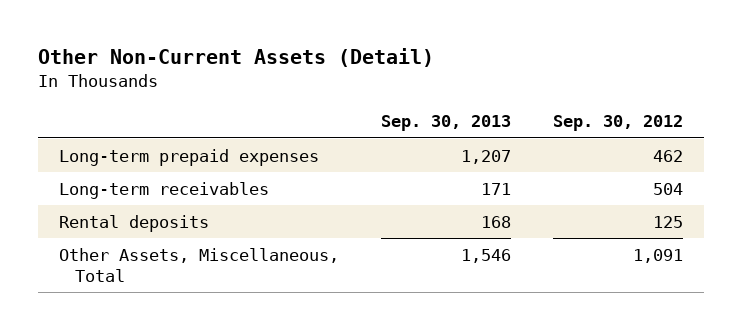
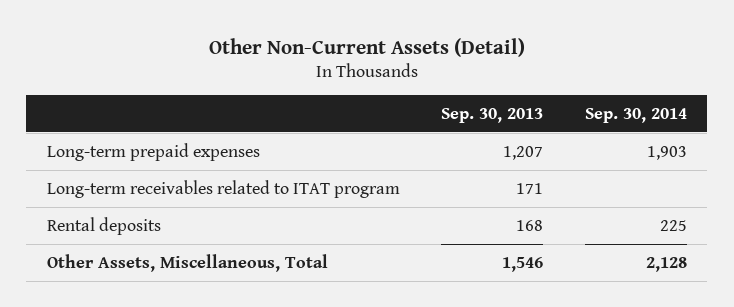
- | Sep. 30, 2013 | Sep. 30, 2012
+ | Sep. 30, 2013 | Sep. 30, 2014
- Long-term receivables | 171 | 504
+ Long-term receivables related to ITAT program | 171 |

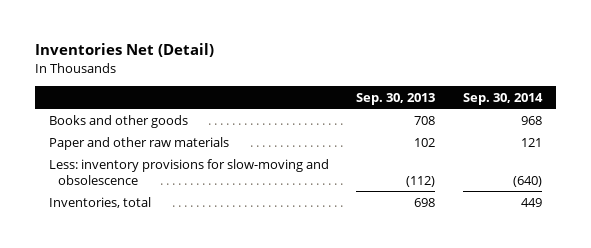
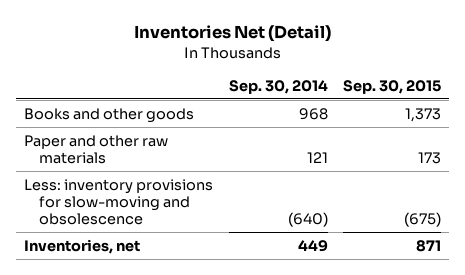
- | Sep. 30, 2013 | Sep. 30, 2014
+ | Sep. 30, 2014 | Sep. 30, 2015
- Inventories, total | 698 | 449
+ Inventories, net | 449 | 871

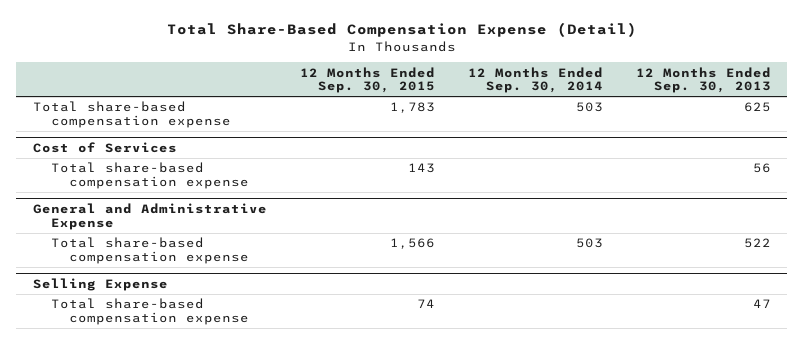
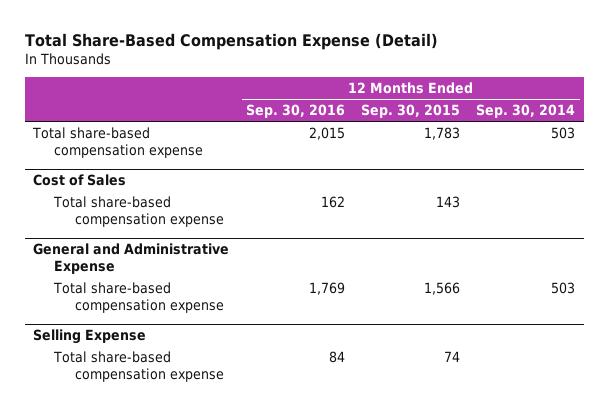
- | 12 Months Ended Sep. 30, 2015 | 12 Months Ended Sep. 30, 2014 | 12 Months Ended Sep. 30, 2013
+ | 12 Months Ended Sep. 30, 2016 | 12 Months Ended Sep. 30, 2015 | 12 Months Ended Sep. 30, 2014
- Cost of Services
+ Cost of Sales

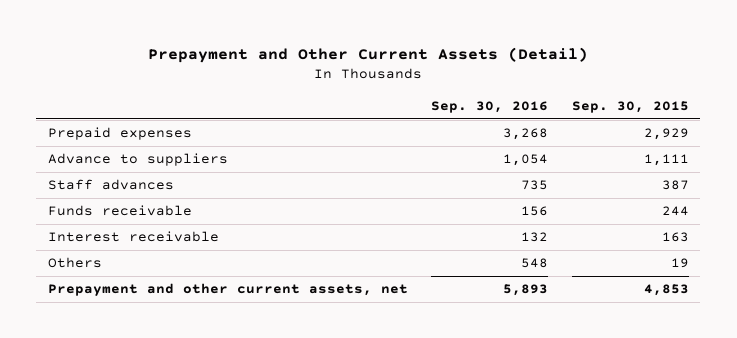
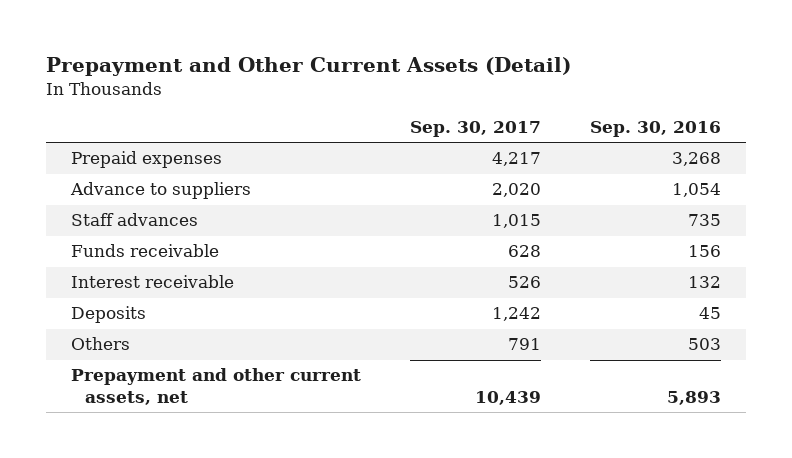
- | Sep. 30, 2016 | Sep. 30, 2015
+ | Sep. 30, 2017 | Sep. 30, 2016
- Others | 548 | 19
+ Deposits | 1,242 | 45
+ Others | 791 | 503

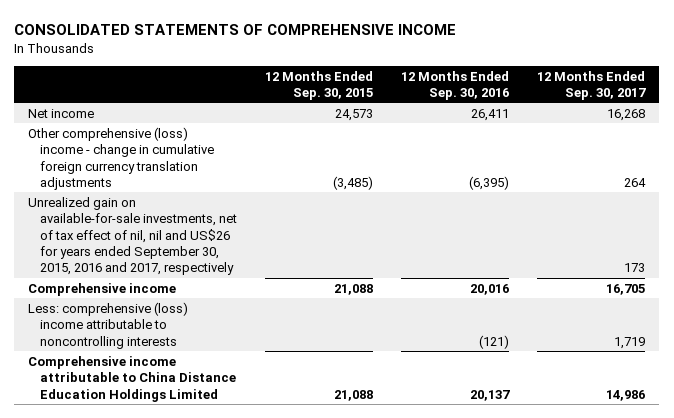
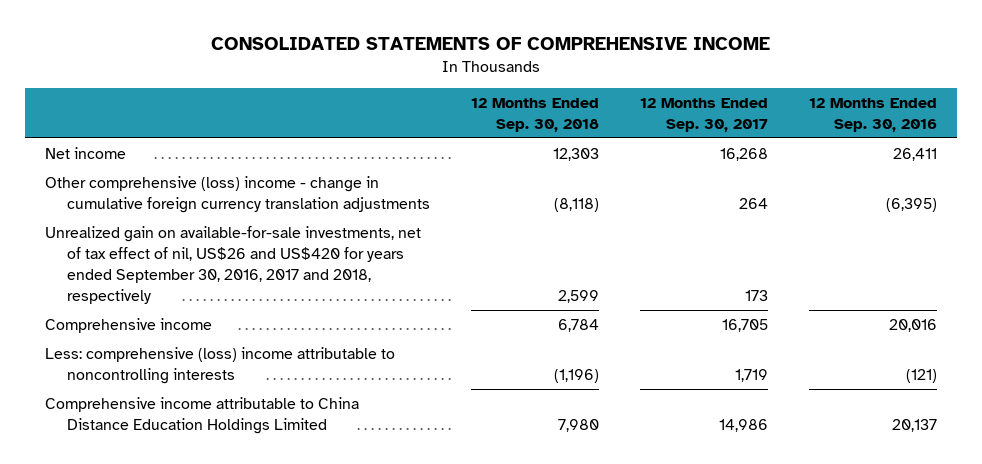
- | 12 Months Ended Sep. 30, 2015 | 12 Months Ended Sep. 30, 2016 | 12 Months Ended Sep. 30, 2017
+ | 12 Months Ended Sep. 30, 2018 | 12 Months Ended Sep. 30, 2017 | 12 Months Ended Sep. 30, 2016
- Unrealized gain on available-for-sale investments, net of tax effect of nil, nil and US$26 for years ended September 30, 2015, 2016 and 2017, respectively | | | 173
+ Unrealized gain on available-for-sale investments, net of tax effect of nil, US$26 and US$420 for years ended September 30, 2016, 2017 and 2018, respectively | 2,599 | 173 |

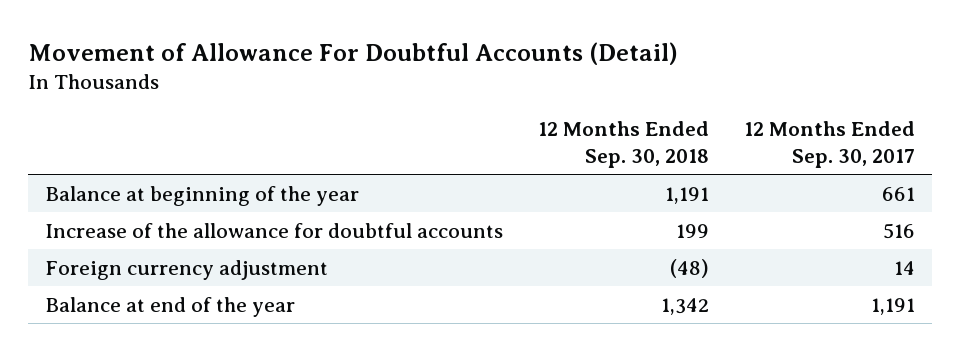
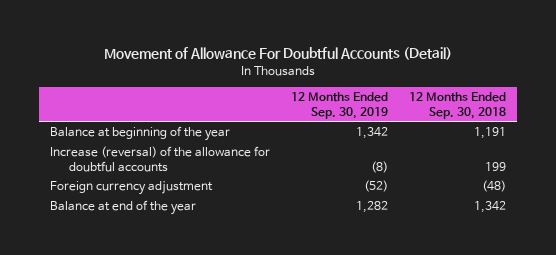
- | 12 Months Ended Sep. 30, 2018 | 12 Months Ended Sep. 30, 2017
+ | 12 Months Ended Sep. 30, 2019 | 12 Months Ended Sep. 30, 2018
- Increase of the allowance for doubtful accounts | 199 | 516
+ Increase (reversal) of the allowance for doubtful accounts | (8) | 199

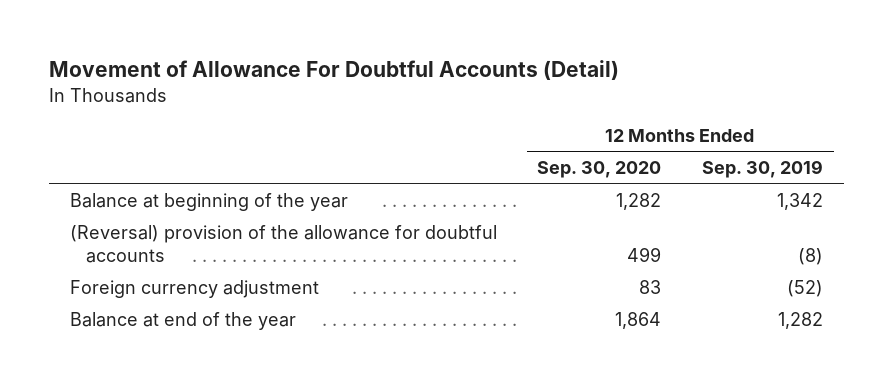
- | 12 Months Ended Sep. 30, 2019 | 12 Months Ended Sep. 30, 2018
+ | 12 Months Ended Sep. 30, 2020 | 12 Months Ended Sep. 30, 2019
- Increase (reversal) of the allowance for doubtful accounts | (8) | 199
+ (Reversal) provision of the allowance for doubtful accounts | 499 | (8)

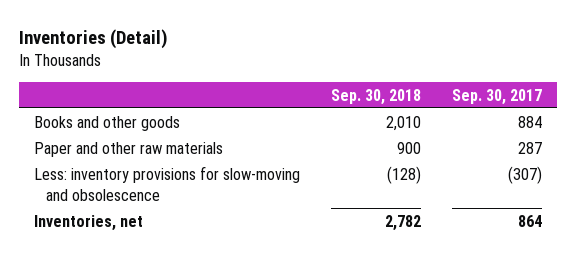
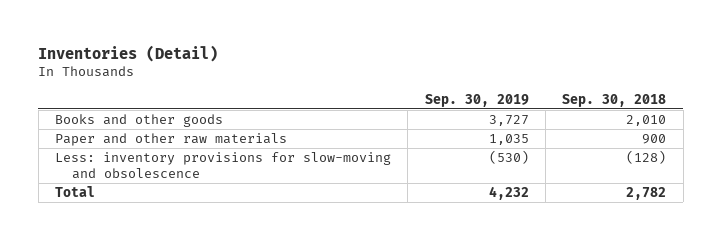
- | Sep. 30, 2018 | Sep. 30, 2017
+ | Sep. 30, 2019 | Sep. 30, 2018
- Inventories, net | 2,782 | 864
+ Total | 4,232 | 2,782

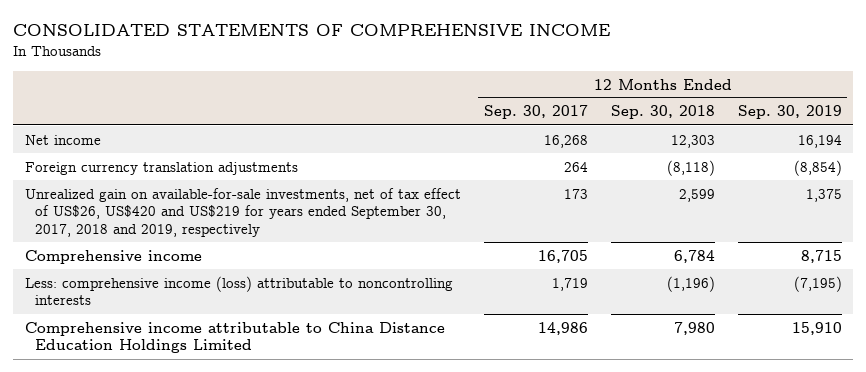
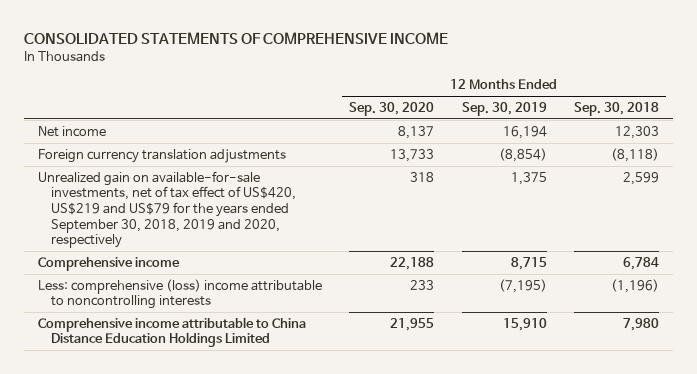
- | 12 Months Ended Sep. 30, 2017 | 12 Months Ended Sep. 30, 2018 | 12 Months Ended Sep. 30, 2019
+ | 12 Months Ended Sep. 30, 2020 | 12 Months Ended Sep. 30, 2019 | 12 Months Ended Sep. 30, 2018
- Unrealized gain on available-for-sale investments, net of tax effect of US$26, US$420 and US$219 for years ended September 30, 2017, 2018 and 2019, respectively | 173 | 2,599 | 1,375
+ Unrealized gain on available-for-sale investments, net of tax effect of US$420, US$219 and US$79 for the years ended September 30, 2018, 2019 and 2020, respectively | 318 | 1,375 | 2,599
- Less: comprehensive income (loss) attributable to noncontrolling interests | 1,719 | (1,196) | (7,195)
+ Less: comprehensive (loss) income attributable to noncontrolling interests | 233 | (7,195) | (1,196)

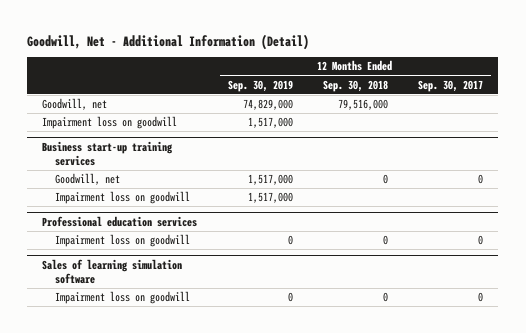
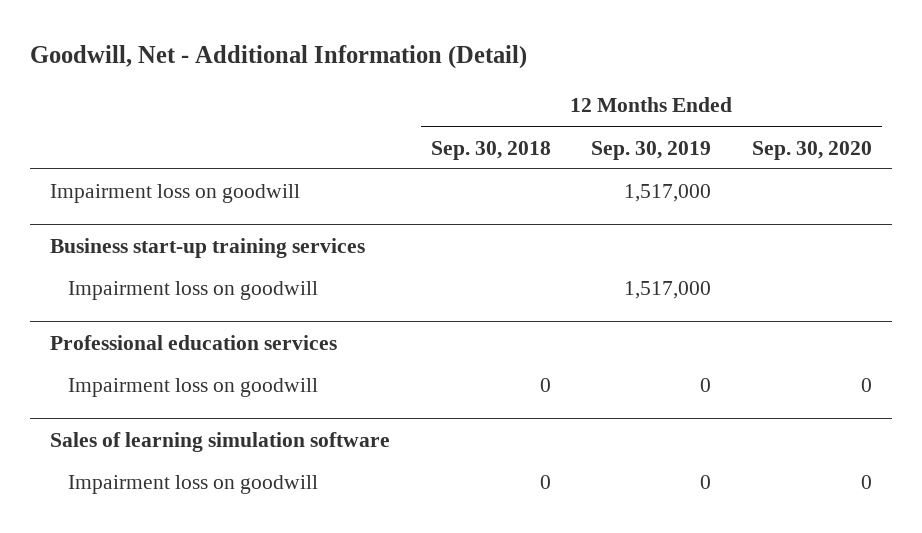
- | 12 Months Ended Sep. 30, 2019 | 12 Months Ended Sep. 30, 2018 | 12 Months Ended Sep. 30, 2017
+ | 12 Months Ended Sep. 30, 2018 | 12 Months Ended Sep. 30, 2019 | 12 Months Ended Sep. 30, 2020
- Goodwill, net | 74,829,000 | 79,516,000 |
@ Business start-up training services
- Goodwill, net | 1,517,000 | 0 | 0

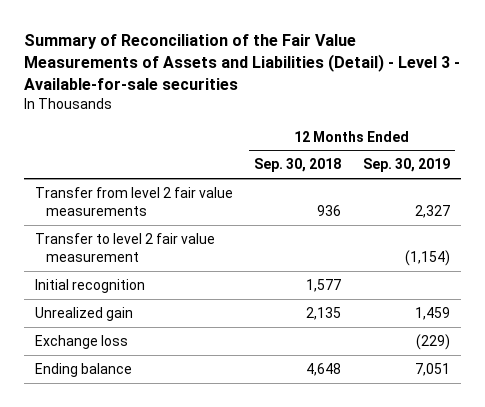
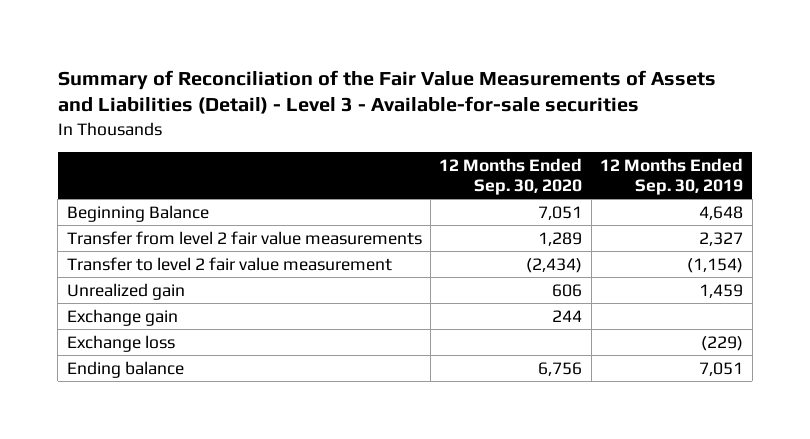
- | 12 Months Ended Sep. 30, 2018 | 12 Months Ended Sep. 30, 2019
+ | 12 Months Ended Sep. 30, 2020 | 12 Months Ended Sep. 30, 2019
+ Beginning Balance | 7,051 | 4,648
- Initial recognition | 1,577 |
+ Exchange gain | 244 |

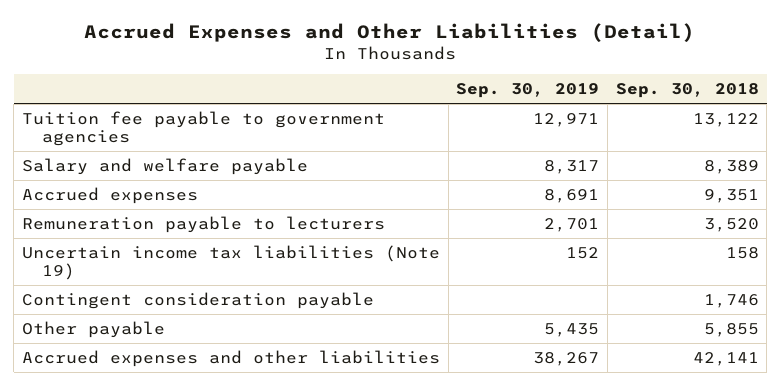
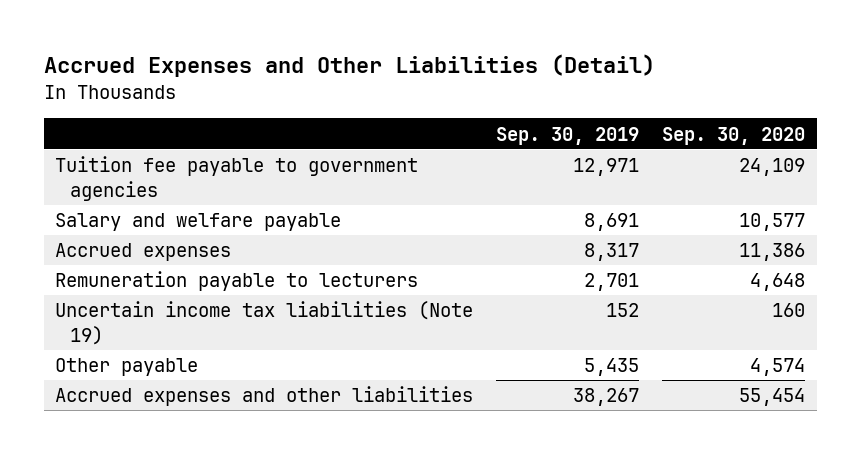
- | Sep. 30, 2019 | Sep. 30, 2018
+ | Sep. 30, 2019 | Sep. 30, 2020
- Salary and welfare payable | 8,317 | 8,389
- Accrued expenses | 8,691 | 9,351
+ Salary and welfare payable | 8,691 | 10,577
+ Accrued expenses | 8,317 | 11,386
- Contingent consideration payable | | 1,746

